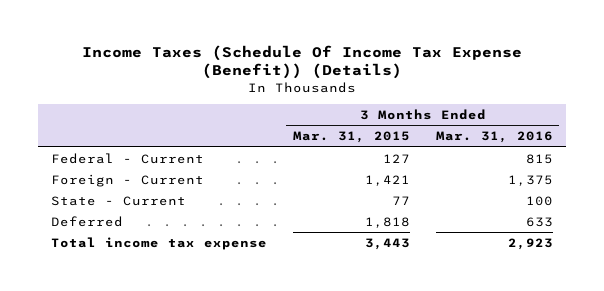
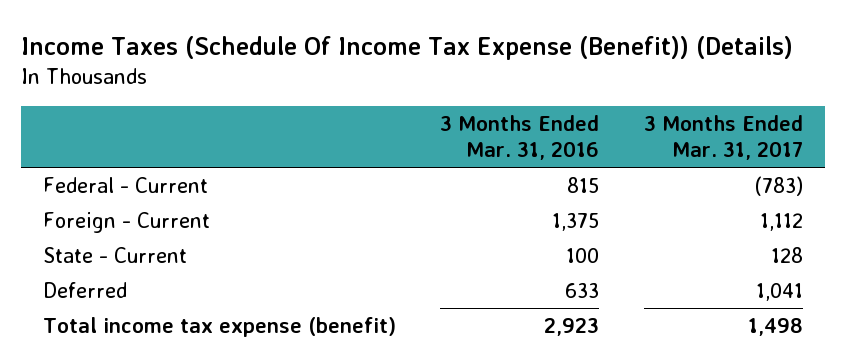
- | 3 Months Ended Mar. 31, 2015 | 3 Months Ended Mar. 31, 2016
+ | 3 Months Ended Mar. 31, 2016 | 3 Months Ended Mar. 31, 2017
- Total income tax expense | 3,443 | 2,923
+ Total income tax expense (benefit) | 2,923 | 1,498

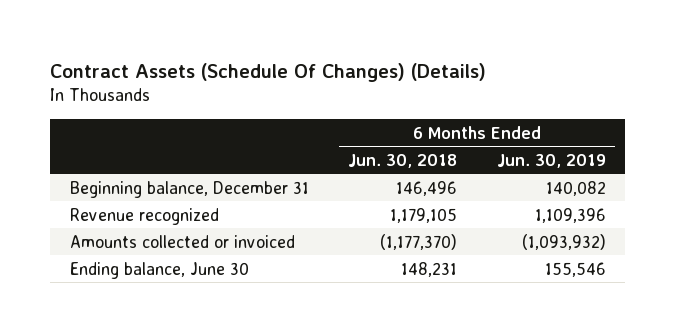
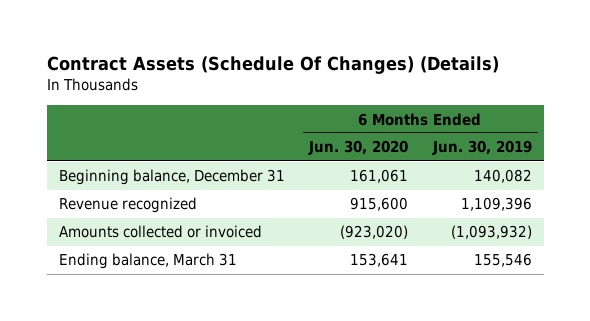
- | 6 Months Ended Jun. 30, 2018 | 6 Months Ended Jun. 30, 2019
+ | 6 Months Ended Jun. 30, 2020 | 6 Months Ended Jun. 30, 2019
- Ending balance, June 30 | 148,231 | 155,546
+ Ending balance, March 31 | 153,641 | 155,546

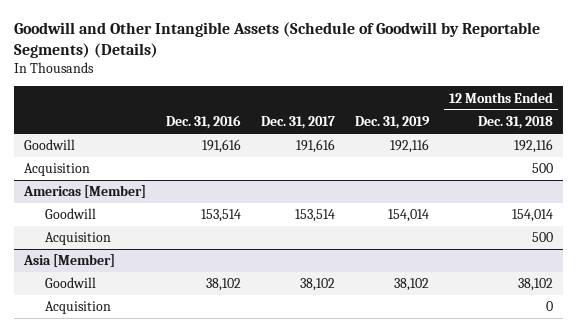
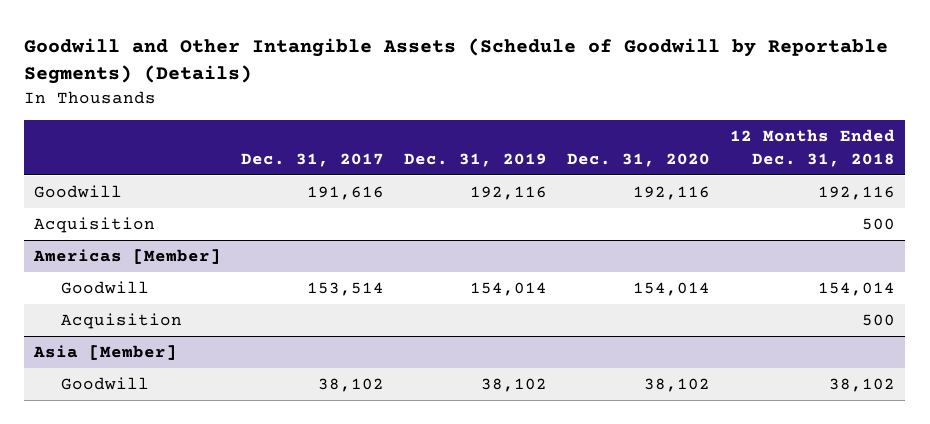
- | Dec. 31, 2016 | Dec. 31, 2017 | Dec. 31, 2019 | 12 Months Ended Dec. 31, 2018
+ | Dec. 31, 2017 | Dec. 31, 2019 | Dec. 31, 2020 | 12 Months Ended Dec. 31, 2018
@ Asia [Member]
- Acquisition | | | | 0

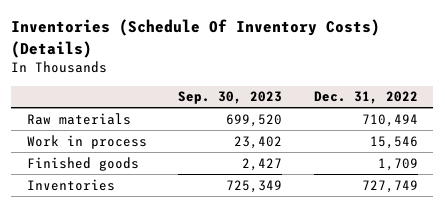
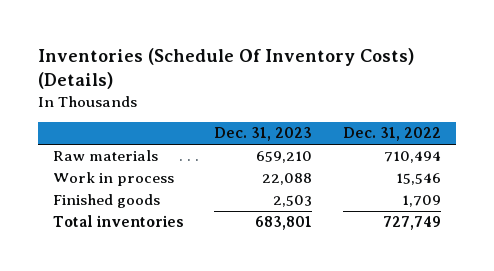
- | Sep. 30, 2023 | Dec. 31, 2022
+ | Dec. 31, 2023 | Dec. 31, 2022
- Inventories | 725,349 | 727,749
+ Total inventories | 683,801 | 727,749

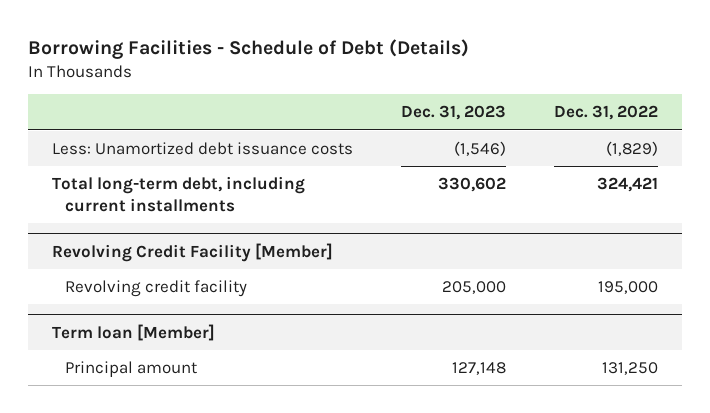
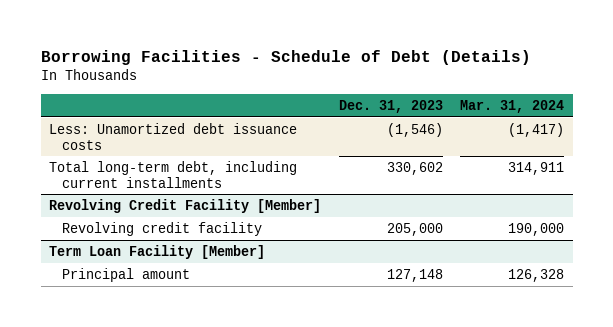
- | Dec. 31, 2023 | Dec. 31, 2022
+ | Dec. 31, 2023 | Mar. 31, 2024
- Term loan [Member]
+ Term Loan Facility [Member]

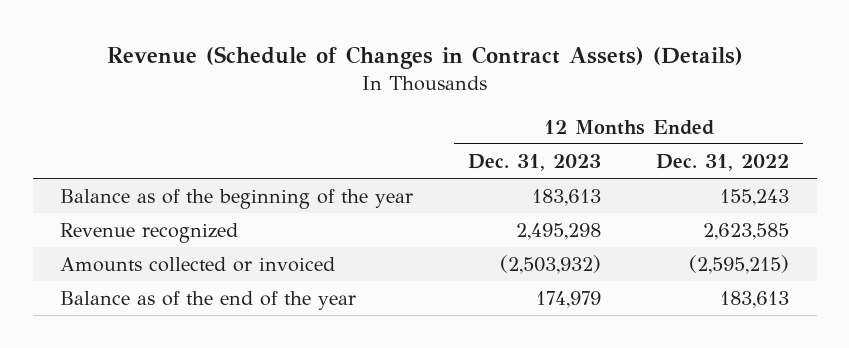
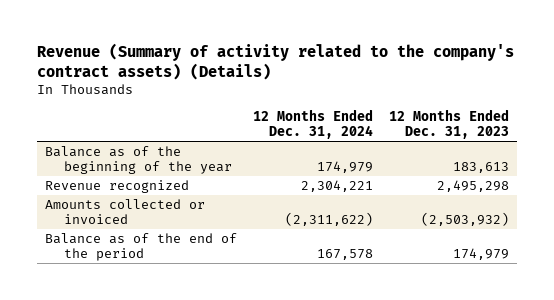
- Revenue (Schedule of Changes in Contract Assets) (Details)
+ Revenue (Summary of activity related to the company's contract assets) (Details)
- | 12 Months Ended Dec. 31, 2023 | 12 Months Ended Dec. 31, 2022
+ | 12 Months Ended Dec. 31, 2024 | 12 Months Ended Dec. 31, 2023
- Balance as of the end of the year | 174,979 | 183,613
+ Balance as of the end of the period | 167,578 | 174,979

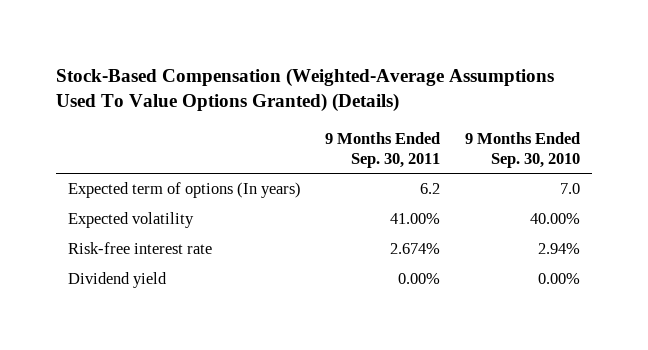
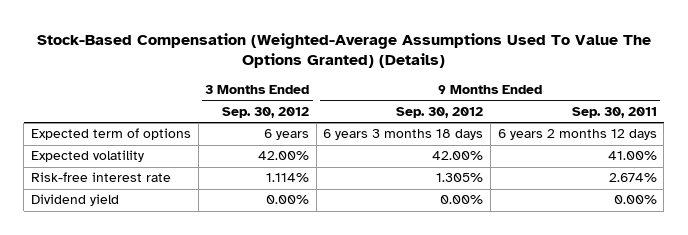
- Stock-Based Compensation (Weighted-Average Assumptions Used To Value Options Granted) (Details)
+ Stock-Based Compensation (Weighted-Average Assumptions Used To Value The Options Granted) (Details)
- | 9 Months Ended Sep. 30, 2011 | 9 Months Ended Sep. 30, 2010
+ | 3 Months Ended Sep. 30, 2012 | 9 Months Ended Sep. 30, 2012 | 9 Months Ended Sep. 30, 2011
- Expected term of options (In years) | 6.2 | 7.0
+ Expected term of options | 6 years | 6 years 3 months 18 days | 6 years 2 months 12 days

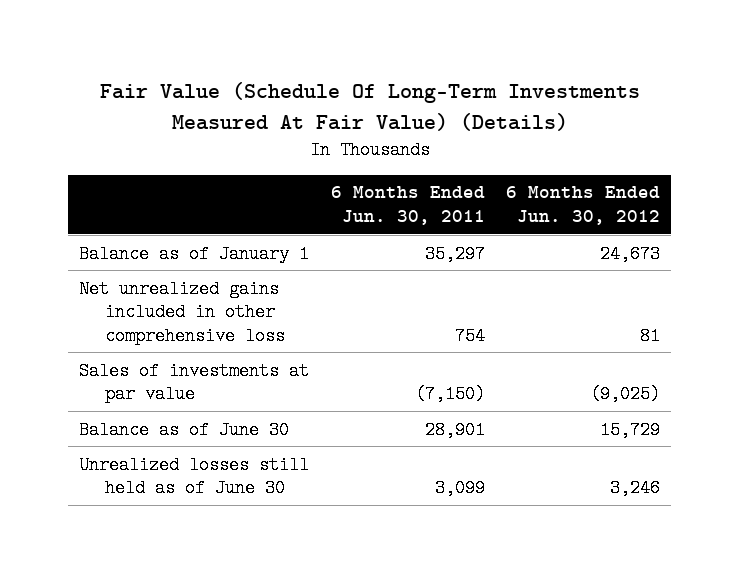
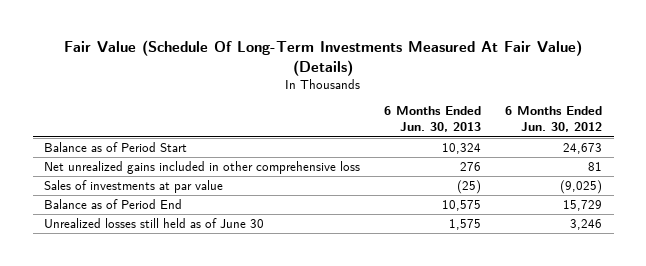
- | 6 Months Ended Jun. 30, 2011 | 6 Months Ended Jun. 30, 2012
+ | 6 Months Ended Jun. 30, 2013 | 6 Months Ended Jun. 30, 2012
- Balance as of January 1 | 35,297 | 24,673
+ Balance as of Period Start | 10,324 | 24,673
- Balance as of June 30 | 28,901 | 15,729
+ Balance as of Period End | 10,575 | 15,729

